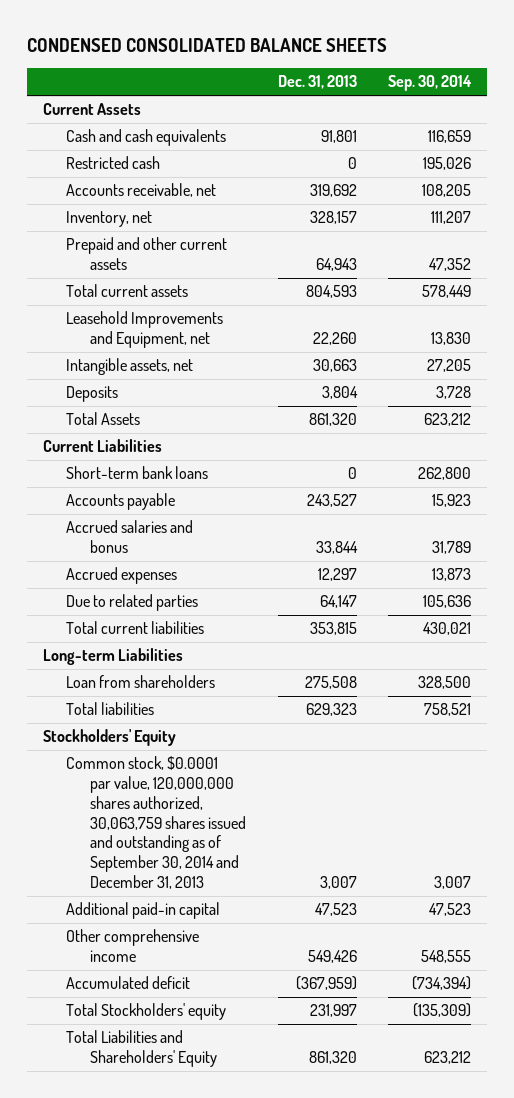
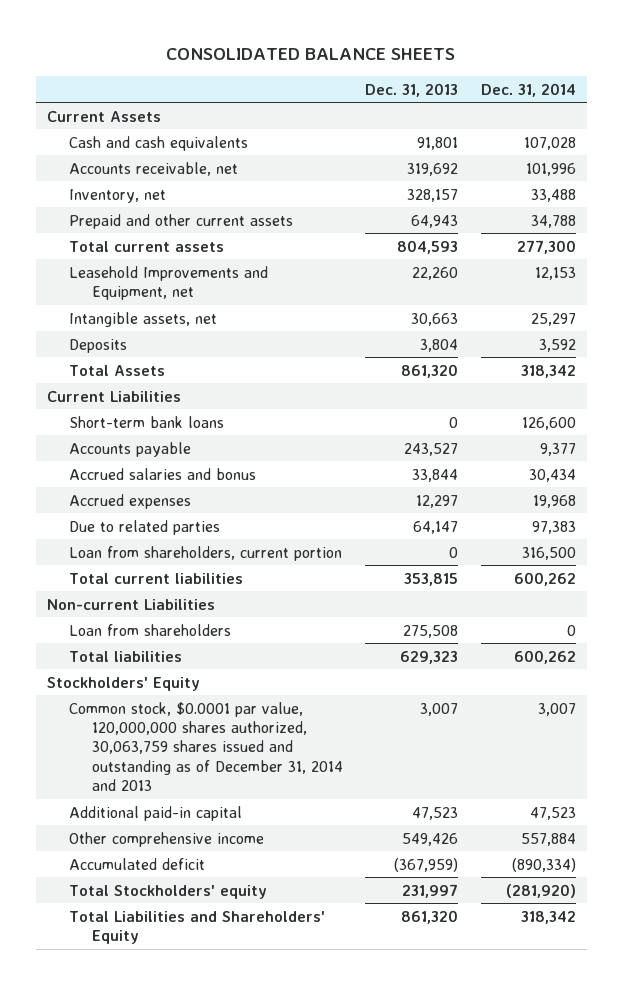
- CONDENSED CONSOLIDATED BALANCE SHEETS
+ CONSOLIDATED BALANCE SHEETS
- | Dec. 31, 2013 | Sep. 30, 2014
+ | Dec. 31, 2013 | Dec. 31, 2014
- Restricted cash | 0 | 195,026
+ Loan from shareholders, current portion | 0 | 316,500
- Long-term Liabilities
+ Non-current Liabilities
- Common stock, $0.0001 par value, 120,000,000 shares authorized, 30,063,759 shares issued and outstanding as of September 30, 2014 and December 31, 2013 | 3,007 | 3,007
+ Common stock, $0.0001 par value, 120,000,000 shares authorized, 30,063,759 shares issued and outstanding as of December 31, 2014 and 2013 | 3,007 | 3,007

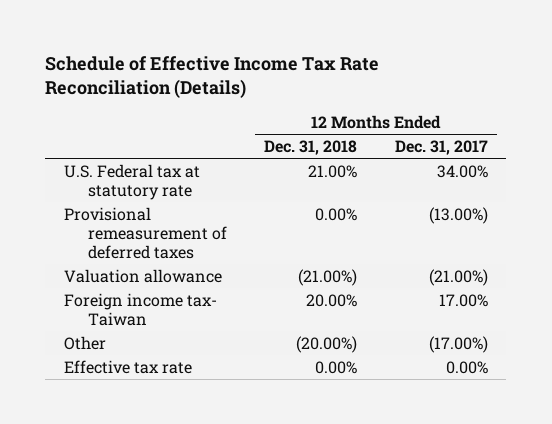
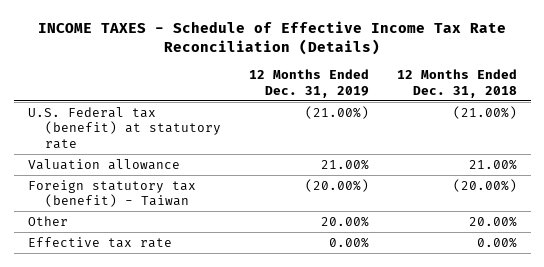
- Schedule of Effective Income Tax Rate Reconciliation (Details)
+ INCOME TAXES - Schedule of Effective Income Tax Rate Reconciliation (Details)
- | 12 Months Ended Dec. 31, 2018 | 12 Months Ended Dec. 31, 2017
+ | 12 Months Ended Dec. 31, 2019 | 12 Months Ended Dec. 31, 2018
- U.S. Federal tax at statutory rate | 21.00% | 34.00%
- Provisional remeasurement of deferred taxes | 0.00% | (13.00%)
- Valuation allowance | (21.00%) | (21.00%)
- Foreign income tax- Taiwan | 20.00% | 17.00%
- Other | (20.00%) | (17.00%)
+ U.S. Federal tax (benefit) at statutory rate | (21.00%) | (21.00%)
+ Valuation allowance | 21.00% | 21.00%
+ Foreign statutory tax (benefit) - Taiwan | (20.00%) | (20.00%)
+ Other | 20.00% | 20.00%

